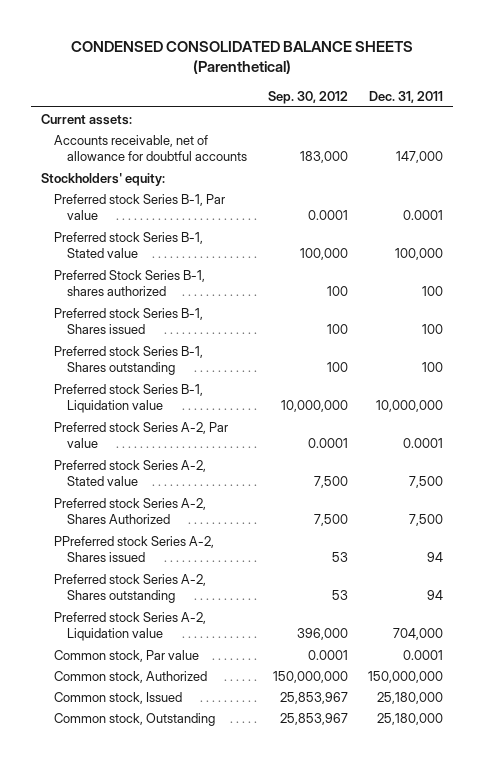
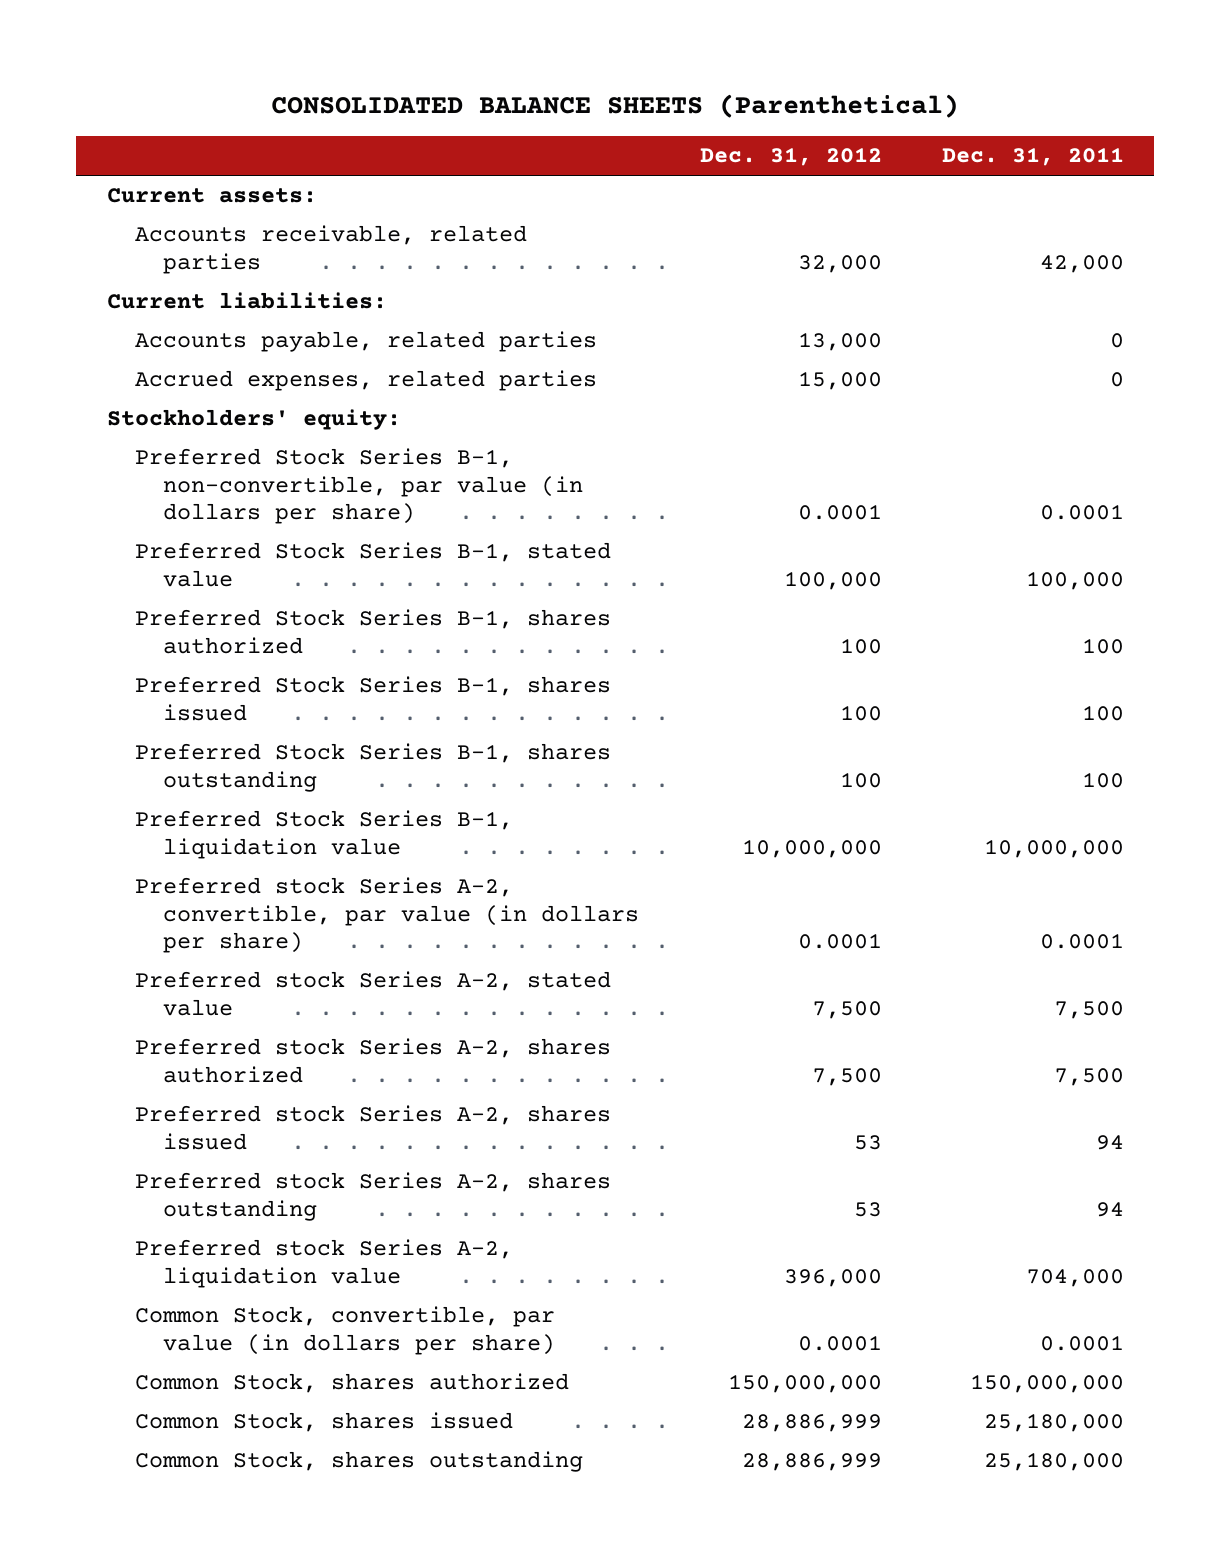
- CONDENSED CONSOLIDATED BALANCE SHEETS (Parenthetical)
+ CONSOLIDATED BALANCE SHEETS (Parenthetical)
- | Sep. 30, 2012 | Dec. 31, 2011
+ | Dec. 31, 2012 | Dec. 31, 2011
- Accounts receivable, net of allowance for doubtful accounts | 183,000 | 147,000
+ Accounts receivable, related parties | 32,000 | 42,000
+ Current liabilities:
+ Accounts payable, related parties | 13,000 | 0
+ Accrued expenses, related parties | 15,000 | 0
- Preferred stock Series B-1, Par value | 0.0001 | 0.0001
- Preferred stock Series B-1, Stated value | 100,000 | 100,000
+ Preferred Stock Series B-1, non-convertible, par value (in dollars per share) | 0.0001 | 0.0001
+ Preferred Stock Series B-1, stated value | 100,000 | 100,000
- Preferred stock Series B-1, Shares issued | 100 | 100
- Preferred stock Series B-1, Shares outstanding | 100 | 100
- Preferred stock Series B-1, Liquidation value | 10,000,000 | 10,000,000
- Preferred stock Series A-2, Par value | 0.0001 | 0.0001
- Preferred stock Series A-2, Stated value | 7,500 | 7,500
- Preferred stock Series A-2, Shares Authorized | 7,500 | 7,500
- PPreferred stock Series A-2, Shares issued | 53 | 94
- Preferred stock Series A-2, Shares outstanding | 53 | 94
- Preferred stock Series A-2, Liquidation value | 396,000 | 704,000
- Common stock, Par value | 0.0001 | 0.0001
- Common stock, Authorized | 150,000,000 | 150,000,000
- Common stock, Issued | 25,853,967 | 25,180,000
- Common stock, Outstanding | 25,853,967 | 25,180,000
+ Preferred Stock Series B-1, shares issued | 100 | 100
+ Preferred Stock Series B-1, shares outstanding | 100 | 100
+ Preferred Stock Series B-1, liquidation value | 10,000,000 | 10,000,000
+ Preferred stock Series A-2, convertible, par value (in dollars per share) | 0.0001 | 0.0001
+ Preferred stock Series A-2, stated value | 7,500 | 7,500
+ Preferred stock Series A-2, shares authorized | 7,500 | 7,500
+ Preferred stock Series A-2, shares issued | 53 | 94
+ Preferred stock Series A-2, shares outstanding | 53 | 94
+ Preferred stock Series A-2, liquidation value | 396,000 | 704,000
+ Common Stock, convertible, par value (in dollars per share) | 0.0001 | 0.0001
+ Common Stock, shares authorized | 150,000,000 | 150,000,000
+ Common Stock, shares issued | 28,886,999 | 25,180,000
+ Common Stock, shares outstanding | 28,886,999 | 25,180,000

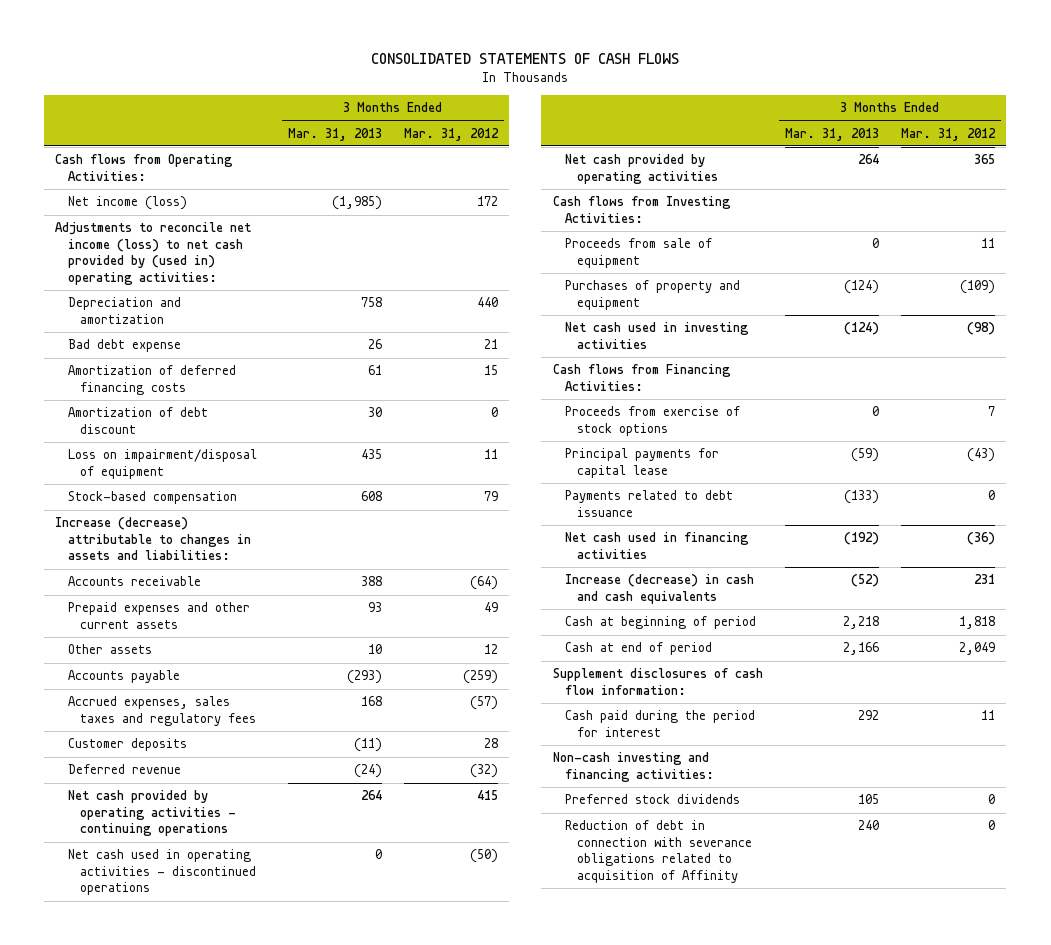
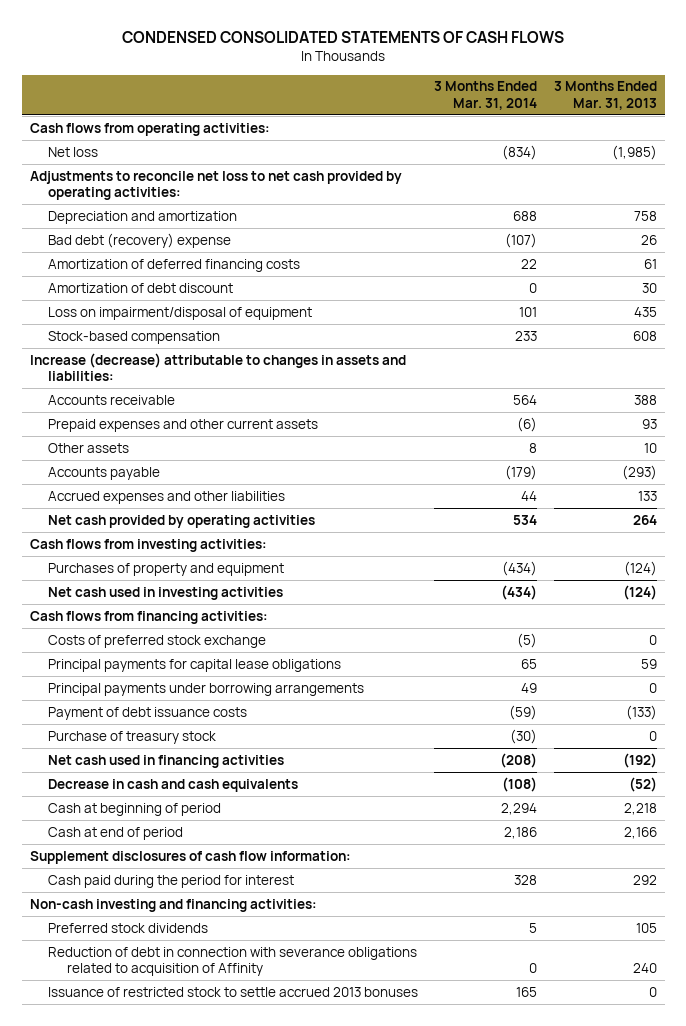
- CONSOLIDATED STATEMENTS OF CASH FLOWS
+ CONDENSED CONSOLIDATED STATEMENTS OF CASH FLOWS
- | 3 Months Ended Mar. 31, 2013 | 3 Months Ended Mar. 31, 2012
+ | 3 Months Ended Mar. 31, 2014 | 3 Months Ended Mar. 31, 2013
- Cash flows from Operating Activities:
- Net income (loss) | (1,985) | 172
- Adjustments to reconcile net income (loss) to net cash provided by (used in) operating activities:
+ Cash flows from operating activities:
+ Net loss | (834) | (1,985)
+ Adjustments to reconcile net loss to net cash provided by operating activities:
- Bad debt expense | 26 | 21
+ Bad debt (recovery) expense | (107) | 26
- Accrued expenses, sales taxes and regulatory fees | 168 | (57)
- Customer deposits | (11) | 28
- Deferred revenue | (24) | (32)
- Net cash provided by operating activities - continuing operations | 264 | 415
- Net cash used in operating activities - discontinued operations | 0 | (50)
+ Accrued expenses and other liabilities | 44 | 133
- Cash flows from Investing Activities:
- Proceeds from sale of equipment | 0 | 11
+ Cash flows from investing activities:
- Cash flows from Financing Activities:
- Proceeds from exercise of stock options | 0 | 7
- Principal payments for capital lease | (59) | (43)
- Payments related to debt issuance | (133) | 0
+ Cash flows from financing activities:
+ Costs of preferred stock exchange | (5) | 0
+ Principal payments for capital lease obligations | 65 | 59
+ Principal payments under borrowing arrangements | 49 | 0
+ Payment of debt issuance costs | (59) | (133)
+ Purchase of treasury stock | (30) | 0
- Increase (decrease) in cash and cash equivalents | (52) | 231
+ Decrease in cash and cash equivalents | (108) | (52)
+ Issuance of restricted stock to settle accrued 2013 bonuses | 165 | 0

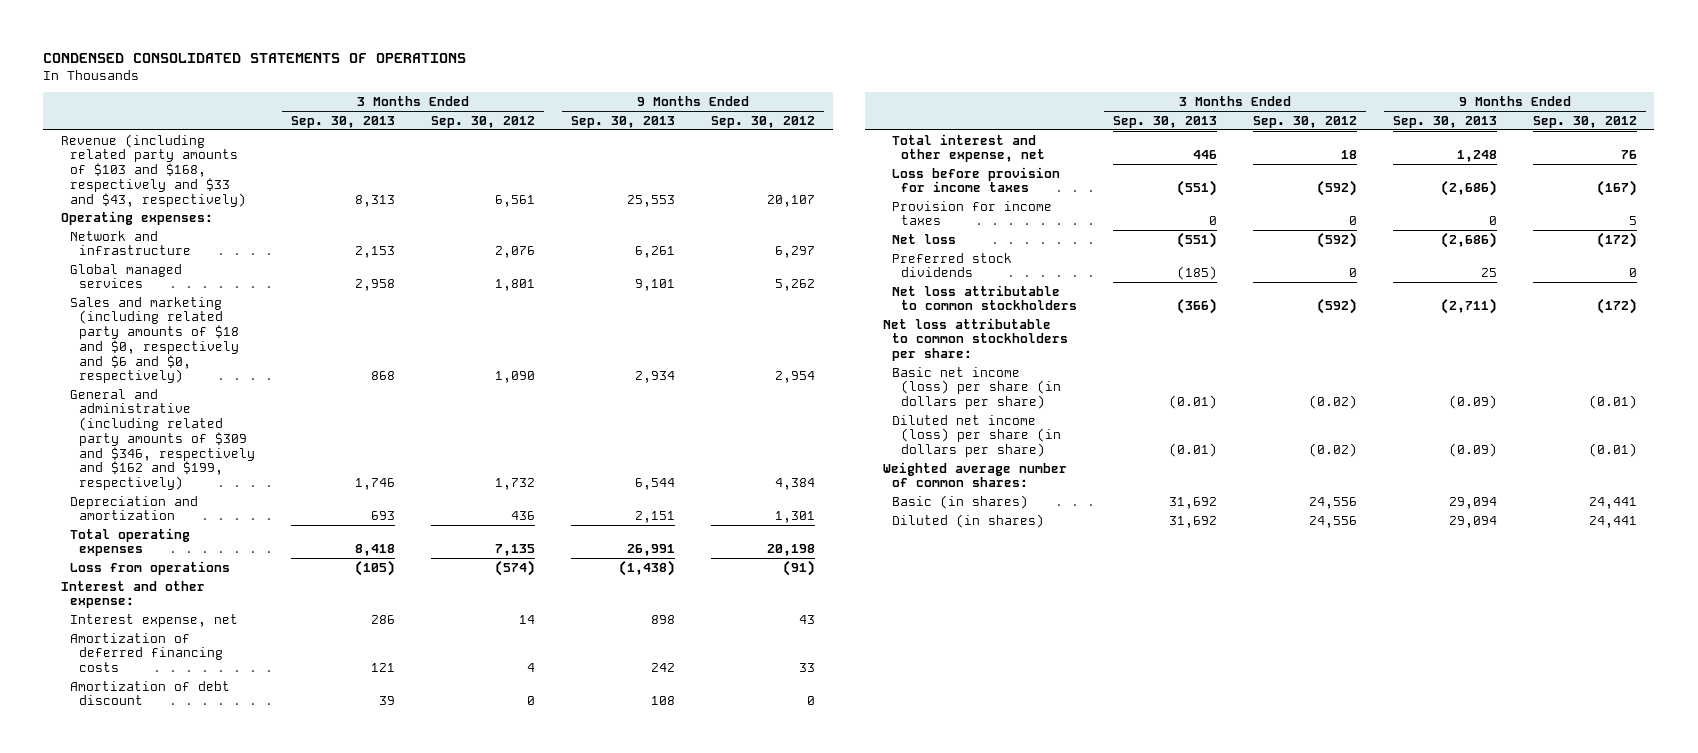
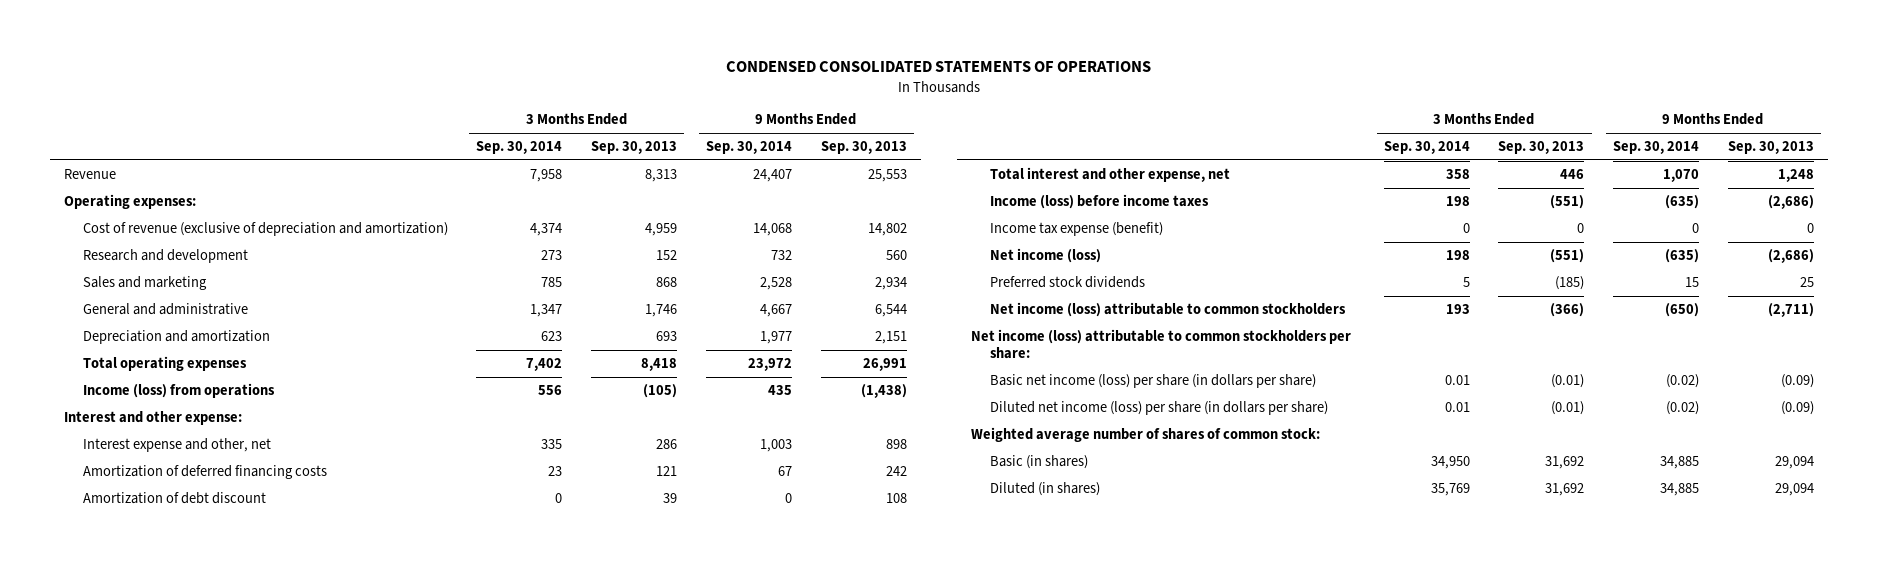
- | 3 Months Ended Sep. 30, 2013 | 3 Months Ended Sep. 30, 2012 | 9 Months Ended Sep. 30, 2013 | 9 Months Ended Sep. 30, 2012
+ | 3 Months Ended Sep. 30, 2014 | 3 Months Ended Sep. 30, 2013 | 9 Months Ended Sep. 30, 2014 | 9 Months Ended Sep. 30, 2013
- Revenue (including related party amounts of $103 and $168, respectively and $33 and $43, respectively) | 8,313 | 6,561 | 25,553 | 20,107
+ Revenue | 7,958 | 8,313 | 24,407 | 25,553
- Network and infrastructure | 2,153 | 2,076 | 6,261 | 6,297
- Global managed services | 2,958 | 1,801 | 9,101 | 5,262
- Sales and marketing (including related party amounts of $18 and $0, respectively and $6 and $0, respectively) | 868 | 1,090 | 2,934 | 2,954
- General and administrative (including related party amounts of $309 and $346, respectively and $162 and $199, respectively) | 1,746 | 1,732 | 6,544 | 4,384
+ Cost of revenue (exclusive of depreciation and amortization) | 4,374 | 4,959 | 14,068 | 14,802
+ Research and development | 273 | 152 | 732 | 560
+ Sales and marketing | 785 | 868 | 2,528 | 2,934
+ General and administrative | 1,347 | 1,746 | 4,667 | 6,544
- Loss from operations | (105) | (574) | (1,438) | (91)
+ Income (loss) from operations | 556 | (105) | 435 | (1,438)
- Interest expense, net | 286 | 14 | 898 | 43
+ Interest expense and other, net | 335 | 286 | 1,003 | 898
- Loss before provision for income taxes | (551) | (592) | (2,686) | (167)
- Provision for income taxes | 0 | 0 | 0 | 5
- Net loss | (551) | (592) | (2,686) | (172)
+ Income (loss) before income taxes | 198 | (551) | (635) | (2,686)
+ Income tax expense (benefit) | 0 | 0 | 0 | 0
+ Net income (loss) | 198 | (551) | (635) | (2,686)
- Net loss attributable to common stockholders | (366) | (592) | (2,711) | (172)
- Net loss attributable to common stockholders per share:
+ Net income (loss) attributable to common stockholders | 193 | (366) | (650) | (2,711)
+ Net income (loss) attributable to common stockholders per share:
- Weighted average number of common shares:
+ Weighted average number of shares of common stock:

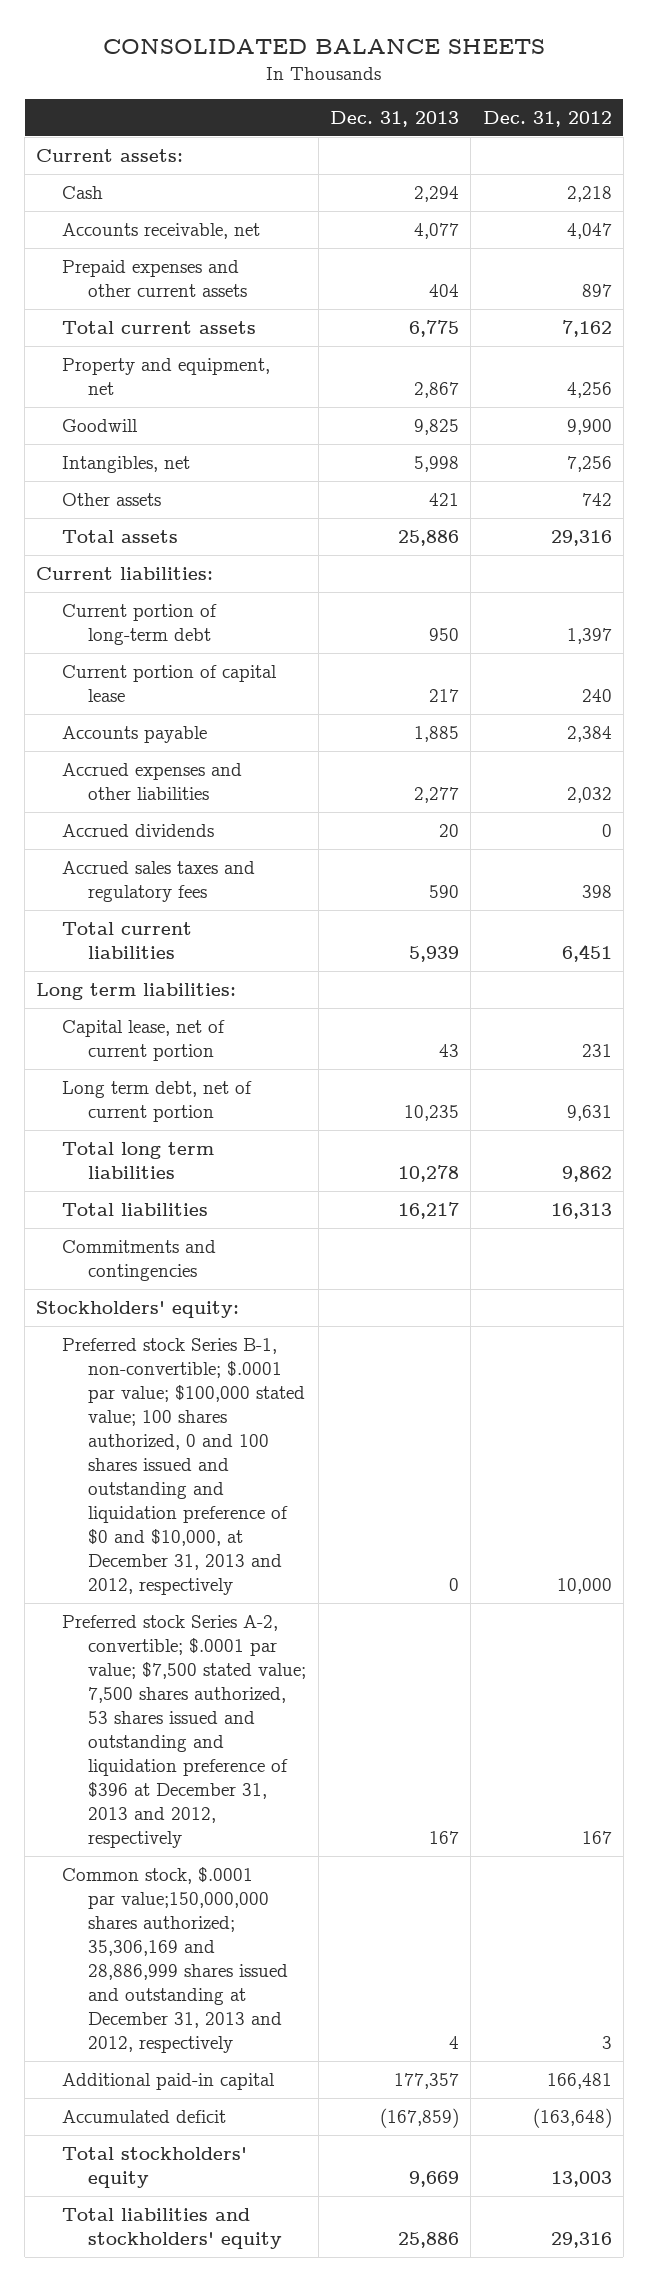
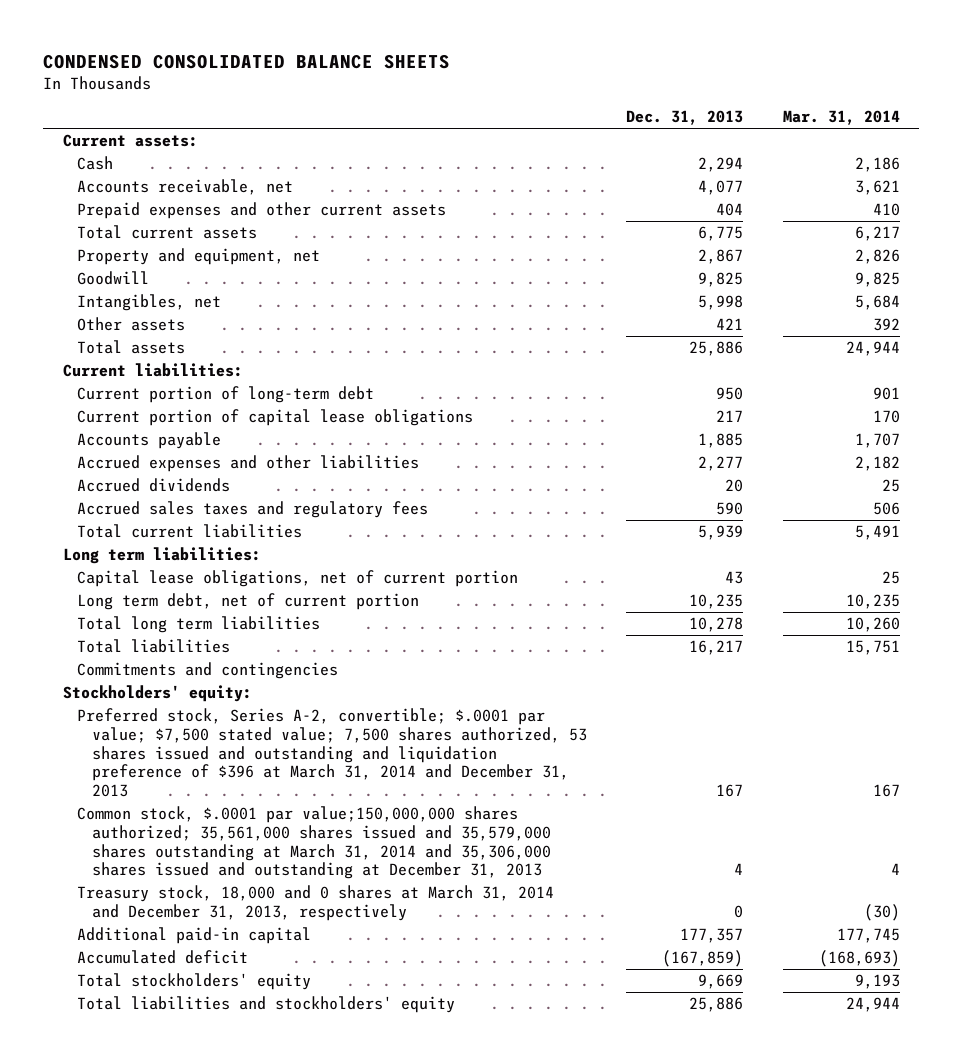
- CONSOLIDATED BALANCE SHEETS
+ CONDENSED CONSOLIDATED BALANCE SHEETS
- | Dec. 31, 2013 | Dec. 31, 2012
+ | Dec. 31, 2013 | Mar. 31, 2014
- Current portion of capital lease | 217 | 240
+ Current portion of capital lease obligations | 217 | 170
- Capital lease, net of current portion | 43 | 231
+ Capital lease obligations, net of current portion | 43 | 25
- Preferred stock Series B-1, non-convertible; $.0001 par value; $100,000 stated value; 100 shares authorized, 0 and 100 shares issued and outstanding and liquidation preference of $0 and $10,000, at December 31, 2013 and 2012, respectively | 0 | 10,000
- Preferred stock Series A-2, convertible; $.0001 par value; $7,500 stated value; 7,500 shares authorized, 53 shares issued and outstanding and liquidation preference of $396 at December 31, 2013 and 2012, respectively | 167 | 167
- Common stock, $.0001 par value;150,000,000 shares authorized; 35,306,169 and 28,886,999 shares issued and outstanding at December 31, 2013 and 2012, respectively | 4 | 3
+ Preferred stock, Series A-2, convertible; $.0001 par value; $7,500 stated value; 7,500 shares authorized, 53 shares issued and outstanding and liquidation preference of $396 at March 31, 2014 and December 31, 2013 | 167 | 167
+ Common stock, $.0001 par value;150,000,000 shares authorized; 35,561,000 shares issued and 35,579,000 shares outstanding at March 31, 2014 and 35,306,000 shares issued and outstanding at December 31, 2013 | 4 | 4
+ Treasury stock, 18,000 and 0 shares at March 31, 2014 and December 31, 2013, respectively | 0 | (30)

